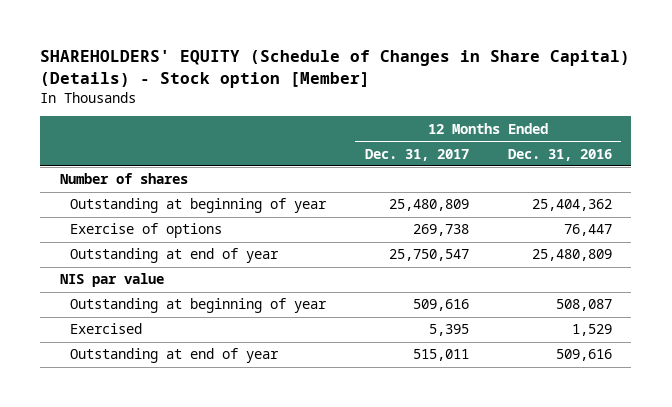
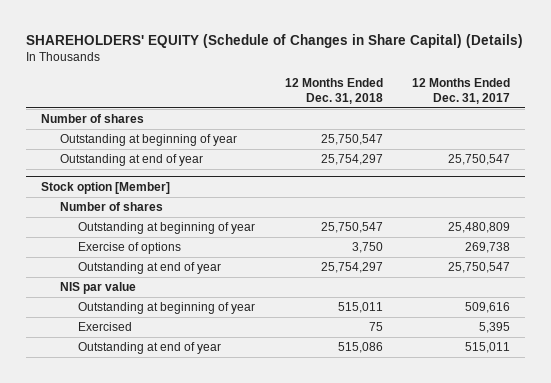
- SHAREHOLDERS' EQUITY (Schedule of Changes in Share Capital) (Details) - Stock option [Member]
+ SHAREHOLDERS' EQUITY (Schedule of Changes in Share Capital) (Details)
- | 12 Months Ended Dec. 31, 2017 | 12 Months Ended Dec. 31, 2016
+ | 12 Months Ended Dec. 31, 2018 | 12 Months Ended Dec. 31, 2017
+ Outstanding at beginning of year | 25,750,547 |
+ Outstanding at end of year | 25,754,297 | 25,750,547
+ Stock option [Member]
+ Number of shares

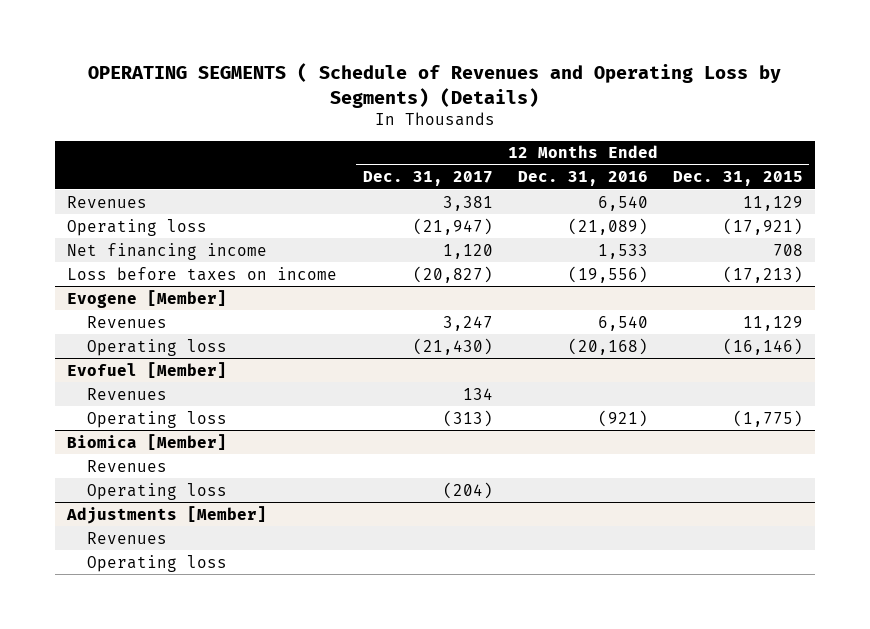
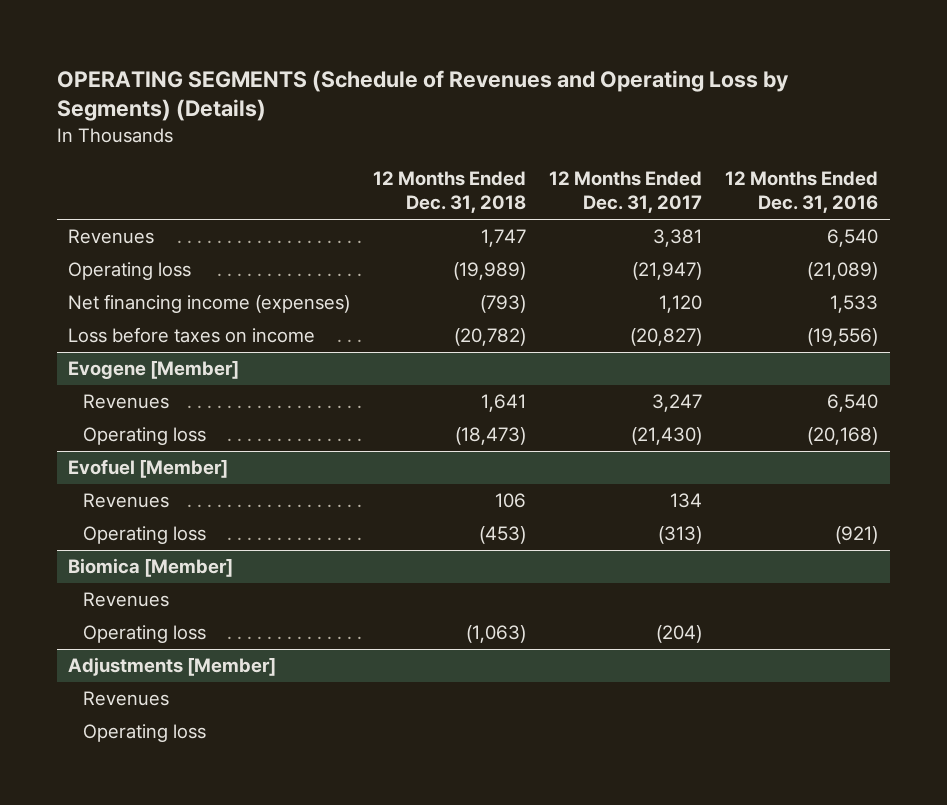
- OPERATING SEGMENTS ( Schedule of Revenues and Operating Loss by Segments) (Details)
+ OPERATING SEGMENTS (Schedule of Revenues and Operating Loss by Segments) (Details)
- | 12 Months Ended Dec. 31, 2017 | 12 Months Ended Dec. 31, 2016 | 12 Months Ended Dec. 31, 2015
+ | 12 Months Ended Dec. 31, 2018 | 12 Months Ended Dec. 31, 2017 | 12 Months Ended Dec. 31, 2016
- Net financing income | 1,120 | 1,533 | 708
+ Net financing income (expenses) | (793) | 1,120 | 1,533

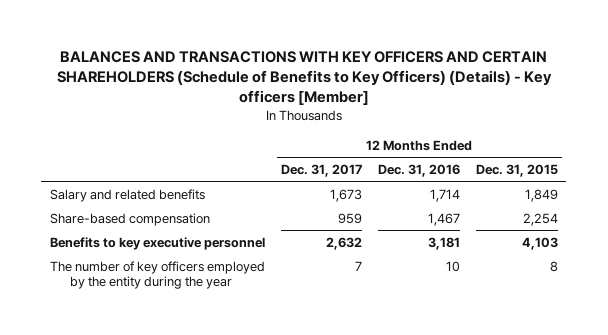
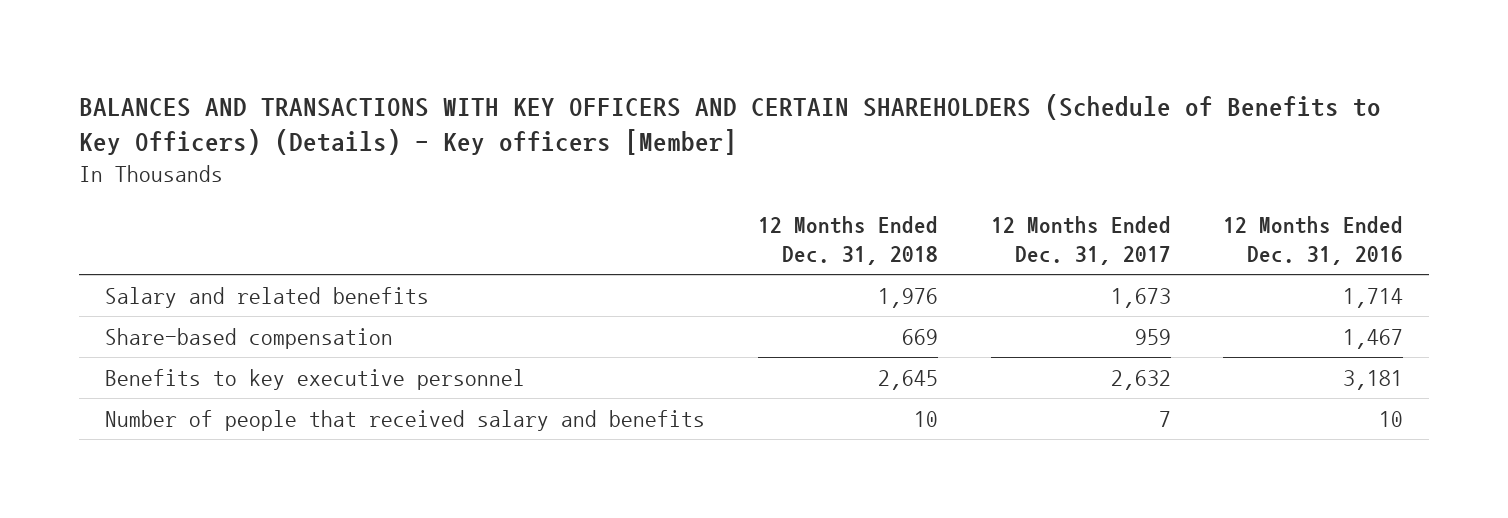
- | 12 Months Ended Dec. 31, 2017 | 12 Months Ended Dec. 31, 2016 | 12 Months Ended Dec. 31, 2015
+ | 12 Months Ended Dec. 31, 2018 | 12 Months Ended Dec. 31, 2017 | 12 Months Ended Dec. 31, 2016
- The number of key officers employed by the entity during the year | 7 | 10 | 8
+ Number of people that received salary and benefits | 10 | 7 | 10

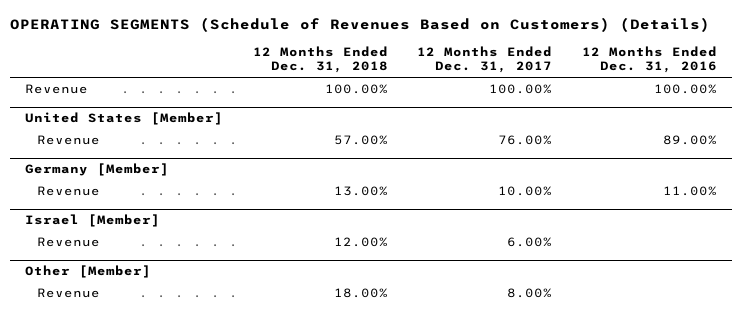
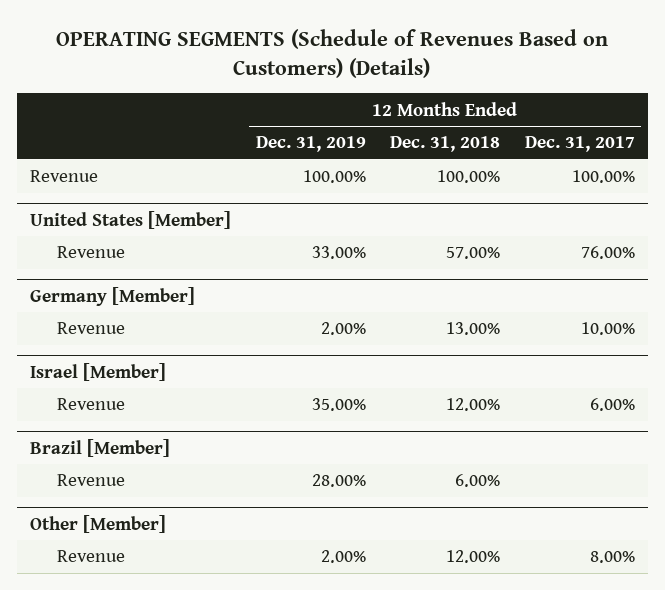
- | 12 Months Ended Dec. 31, 2018 | 12 Months Ended Dec. 31, 2017 | 12 Months Ended Dec. 31, 2016
+ | 12 Months Ended Dec. 31, 2019 | 12 Months Ended Dec. 31, 2018 | 12 Months Ended Dec. 31, 2017
+ Brazil [Member]
+ Revenue | 28.00% | 6.00% |
@ Other [Member]
- Revenue | 18.00% | 8.00% |
+ Revenue | 2.00% | 12.00% | 8.00%

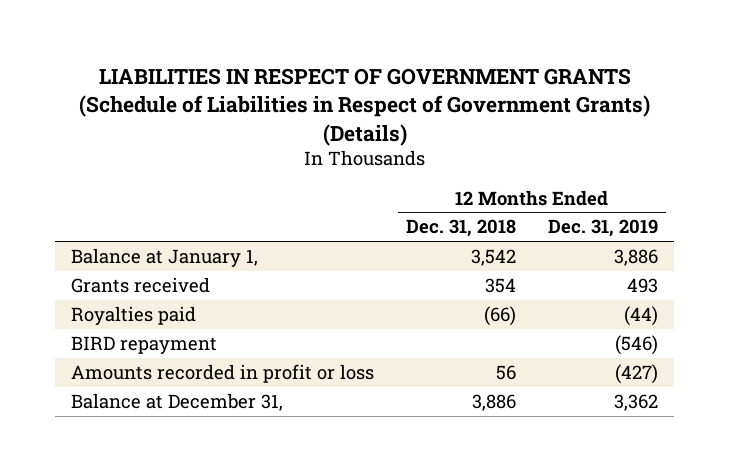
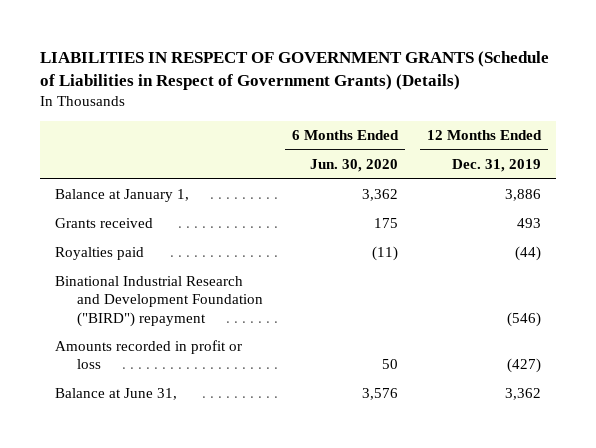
- | 12 Months Ended Dec. 31, 2018 | 12 Months Ended Dec. 31, 2019
+ | 6 Months Ended Jun. 30, 2020 | 12 Months Ended Dec. 31, 2019
- BIRD repayment | | (546)
+ Binational Industrial Research and Development Foundation ("BIRD") repayment | | (546)
- Balance at December 31, | 3,886 | 3,362
+ Balance at June 31, | 3,576 | 3,362

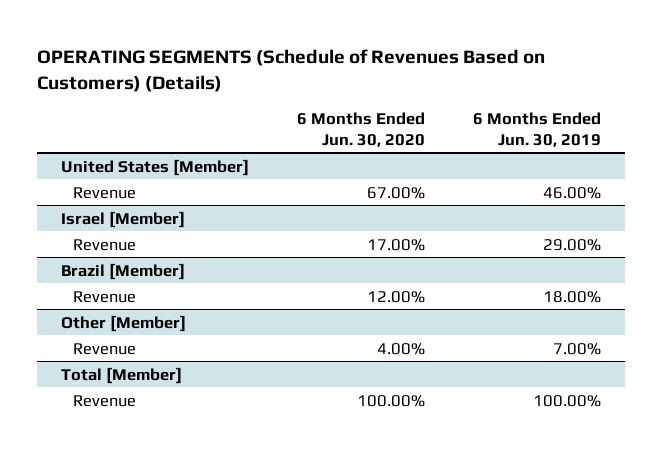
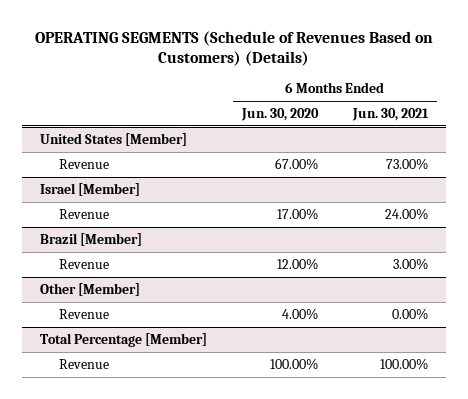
- | 6 Months Ended Jun. 30, 2020 | 6 Months Ended Jun. 30, 2019
+ | 6 Months Ended Jun. 30, 2020 | 6 Months Ended Jun. 30, 2021
- Total [Member]
+ Total Percentage [Member]

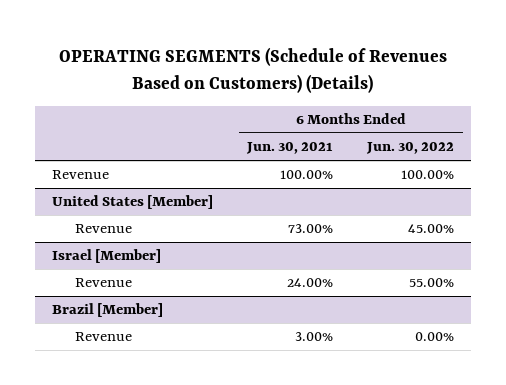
- | 6 Months Ended Jun. 30, 2020 | 6 Months Ended Jun. 30, 2021
+ | 6 Months Ended Jun. 30, 2021 | 6 Months Ended Jun. 30, 2022
+ Revenue | 100.00% | 100.00%
- Other [Member]
- Revenue | 4.00% | 0.00%
- Total Percentage [Member]
- Revenue | 100.00% | 100.00%

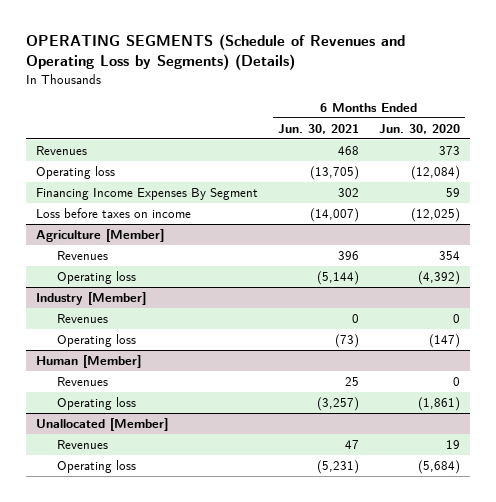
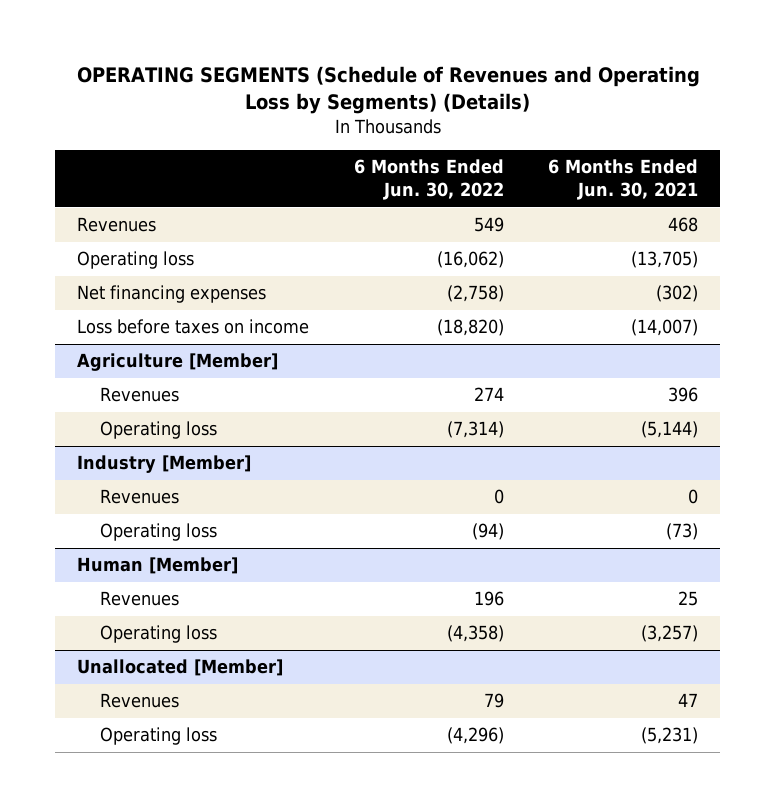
- | 6 Months Ended Jun. 30, 2021 | 6 Months Ended Jun. 30, 2020
+ | 6 Months Ended Jun. 30, 2022 | 6 Months Ended Jun. 30, 2021
- Financing Income Expenses By Segment | 302 | 59
+ Net financing expenses | (2,758) | (302)

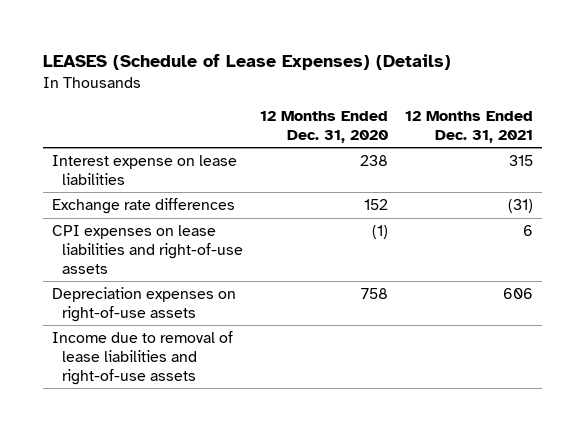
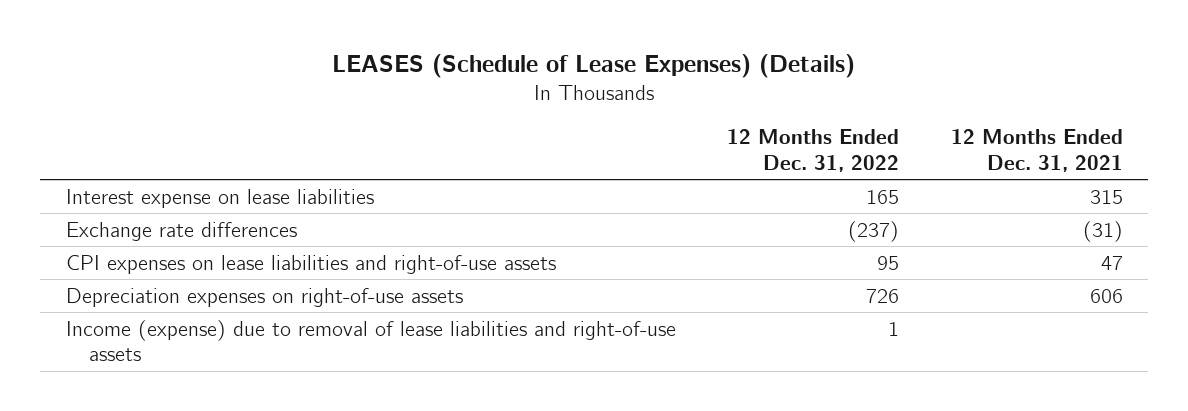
- | 12 Months Ended Dec. 31, 2020 | 12 Months Ended Dec. 31, 2021
+ | 12 Months Ended Dec. 31, 2022 | 12 Months Ended Dec. 31, 2021
- CPI expenses on lease liabilities and right-of-use assets | (1) | 6
+ CPI expenses on lease liabilities and right-of-use assets | 95 | 47
- Income due to removal of lease liabilities and right-of-use assets
+ Income (expense) due to removal of lease liabilities and right-of-use assets | 1 |

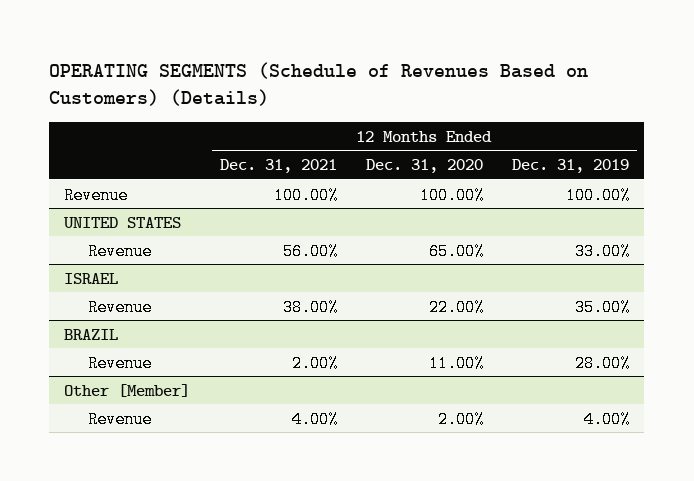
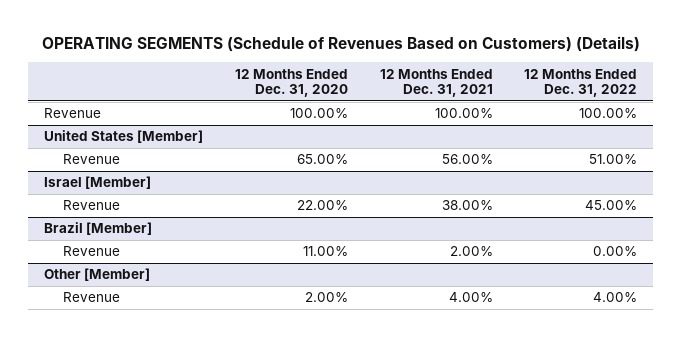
- | 12 Months Ended Dec. 31, 2021 | 12 Months Ended Dec. 31, 2020 | 12 Months Ended Dec. 31, 2019
+ | 12 Months Ended Dec. 31, 2020 | 12 Months Ended Dec. 31, 2021 | 12 Months Ended Dec. 31, 2022
- UNITED STATES
+ United States [Member]
- ISRAEL
+ Israel [Member]
- BRAZIL
+ Brazil [Member]

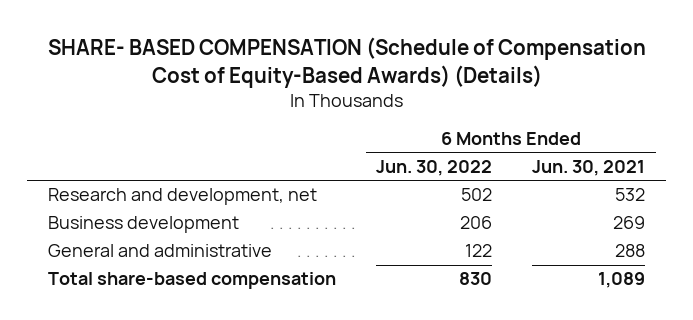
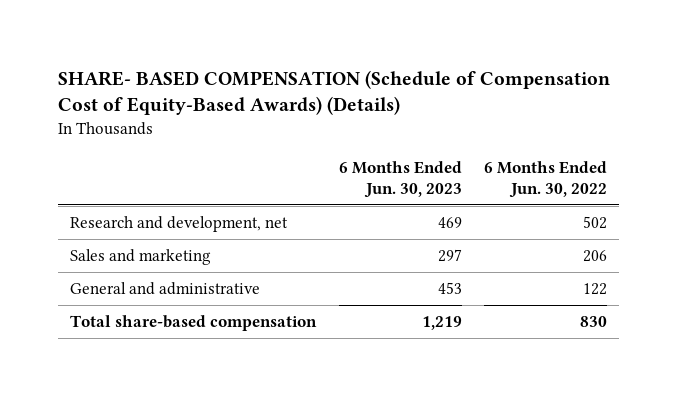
- | 6 Months Ended Jun. 30, 2022 | 6 Months Ended Jun. 30, 2021
+ | 6 Months Ended Jun. 30, 2023 | 6 Months Ended Jun. 30, 2022
- Business development | 206 | 269
+ Sales and marketing | 297 | 206

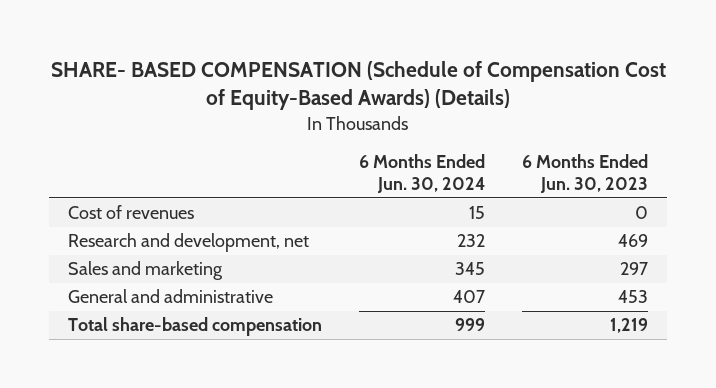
- | 6 Months Ended Jun. 30, 2023 | 6 Months Ended Jun. 30, 2022
+ | 6 Months Ended Jun. 30, 2024 | 6 Months Ended Jun. 30, 2023
+ Cost of revenues | 15 | 0

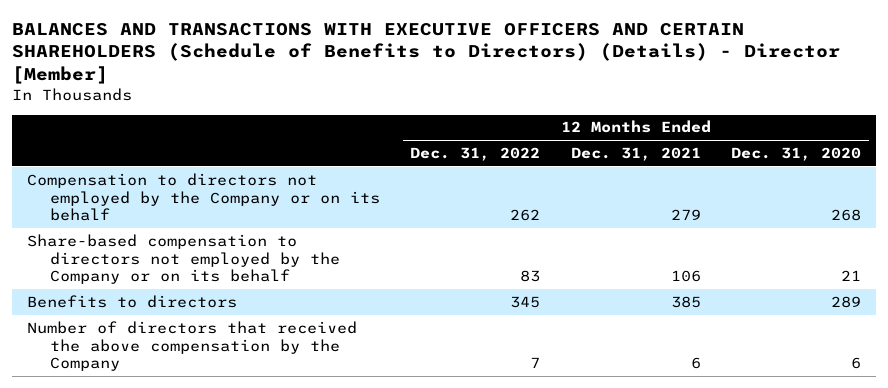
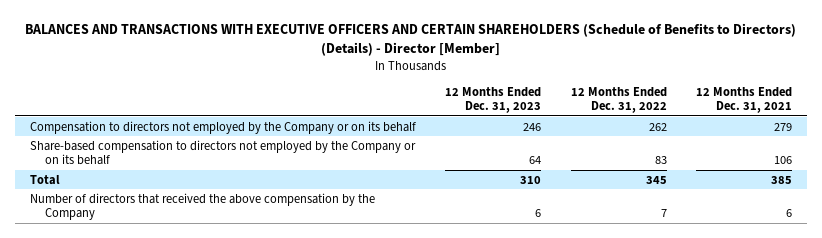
- | 12 Months Ended Dec. 31, 2022 | 12 Months Ended Dec. 31, 2021 | 12 Months Ended Dec. 31, 2020
+ | 12 Months Ended Dec. 31, 2023 | 12 Months Ended Dec. 31, 2022 | 12 Months Ended Dec. 31, 2021
- Benefits to directors | 345 | 385 | 289
+ Total | 310 | 345 | 385

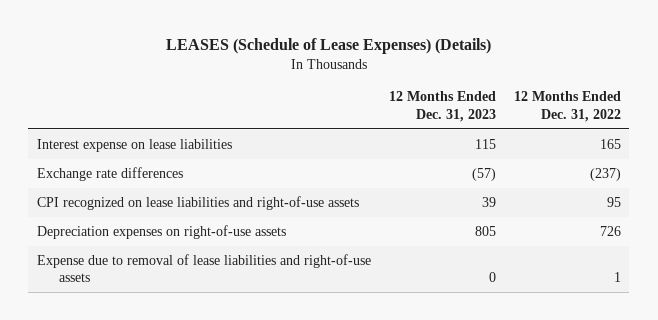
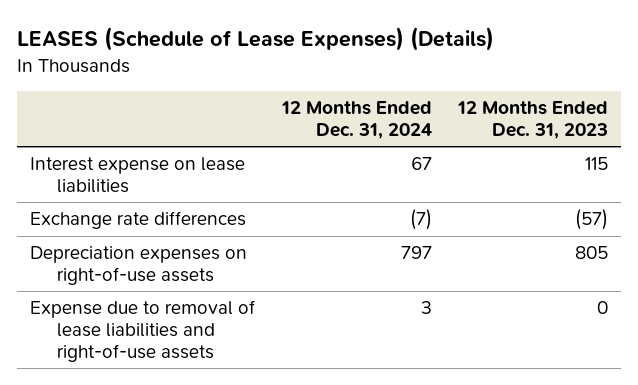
- | 12 Months Ended Dec. 31, 2023 | 12 Months Ended Dec. 31, 2022
+ | 12 Months Ended Dec. 31, 2024 | 12 Months Ended Dec. 31, 2023
- CPI recognized on lease liabilities and right-of-use assets | 39 | 95

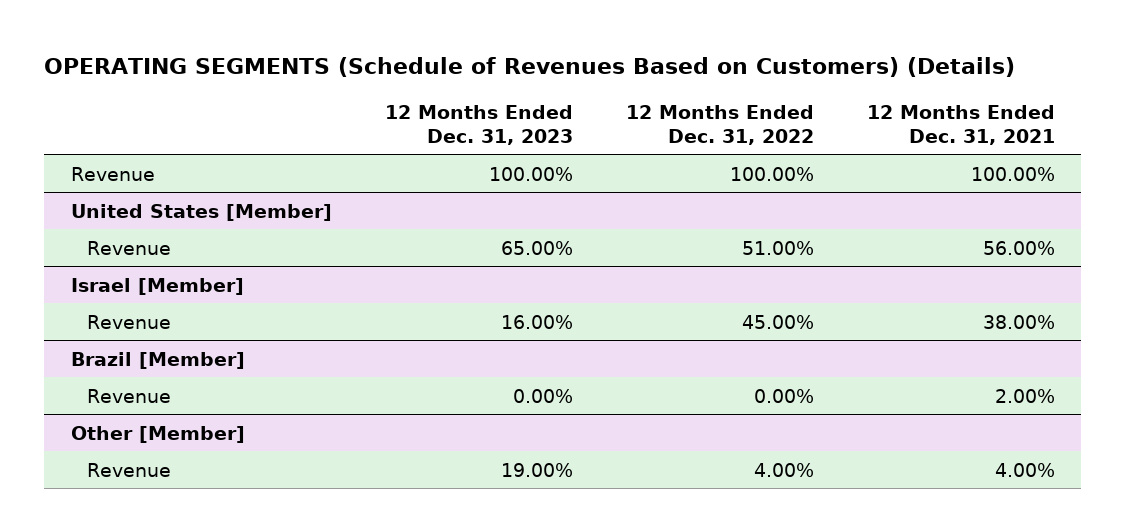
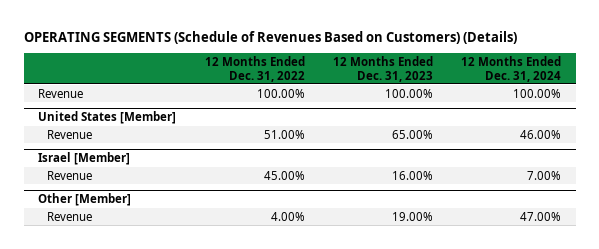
- | 12 Months Ended Dec. 31, 2023 | 12 Months Ended Dec. 31, 2022 | 12 Months Ended Dec. 31, 2021
+ | 12 Months Ended Dec. 31, 2022 | 12 Months Ended Dec. 31, 2023 | 12 Months Ended Dec. 31, 2024
- Brazil [Member]
- Revenue | 0.00% | 0.00% | 2.00%

